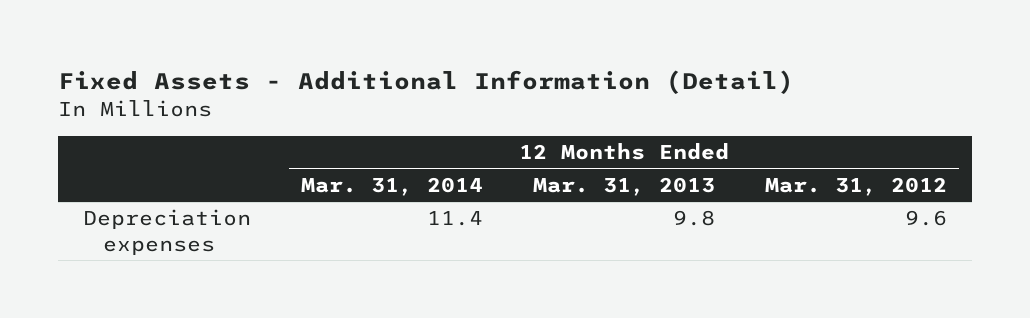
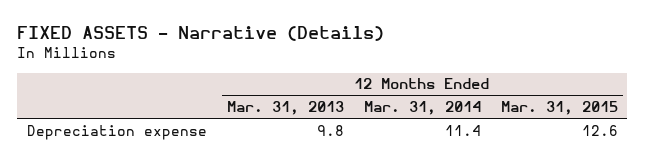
- Fixed Assets - Additional Information (Detail)
+ FIXED ASSETS - Narrative (Details)
- | 12 Months Ended Mar. 31, 2014 | 12 Months Ended Mar. 31, 2013 | 12 Months Ended Mar. 31, 2012
+ | 12 Months Ended Mar. 31, 2013 | 12 Months Ended Mar. 31, 2014 | 12 Months Ended Mar. 31, 2015
- Depreciation expenses | 11.4 | 9.8 | 9.6
+ Depreciation expense | 9.8 | 11.4 | 12.6

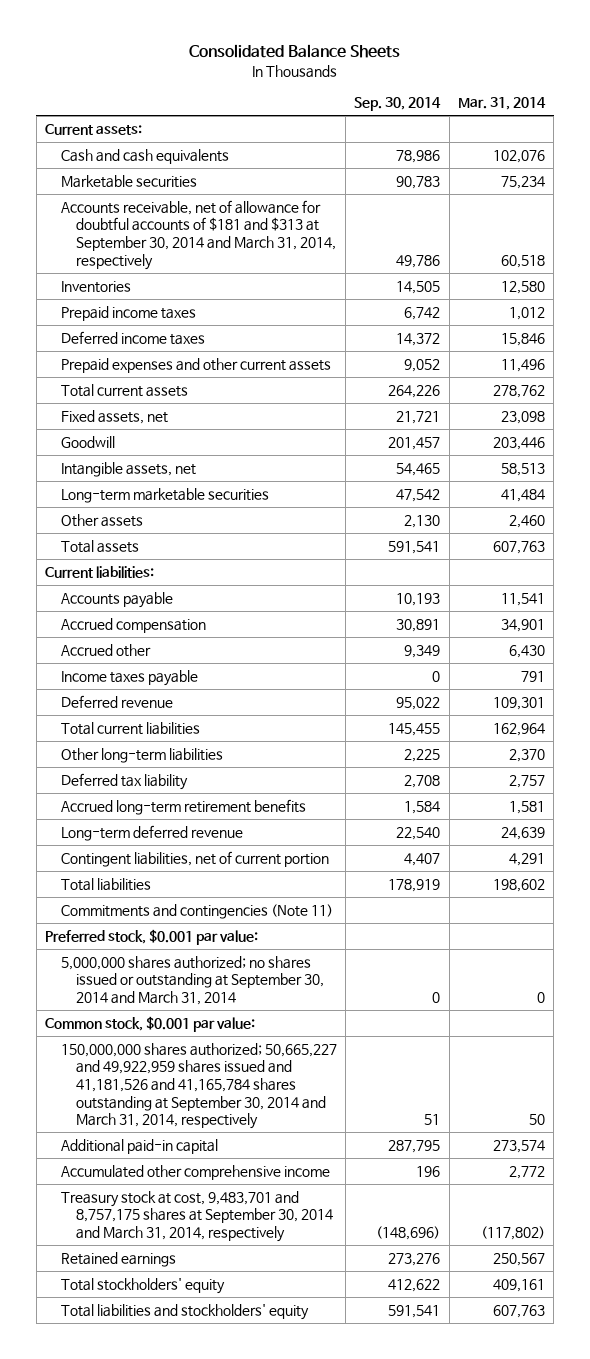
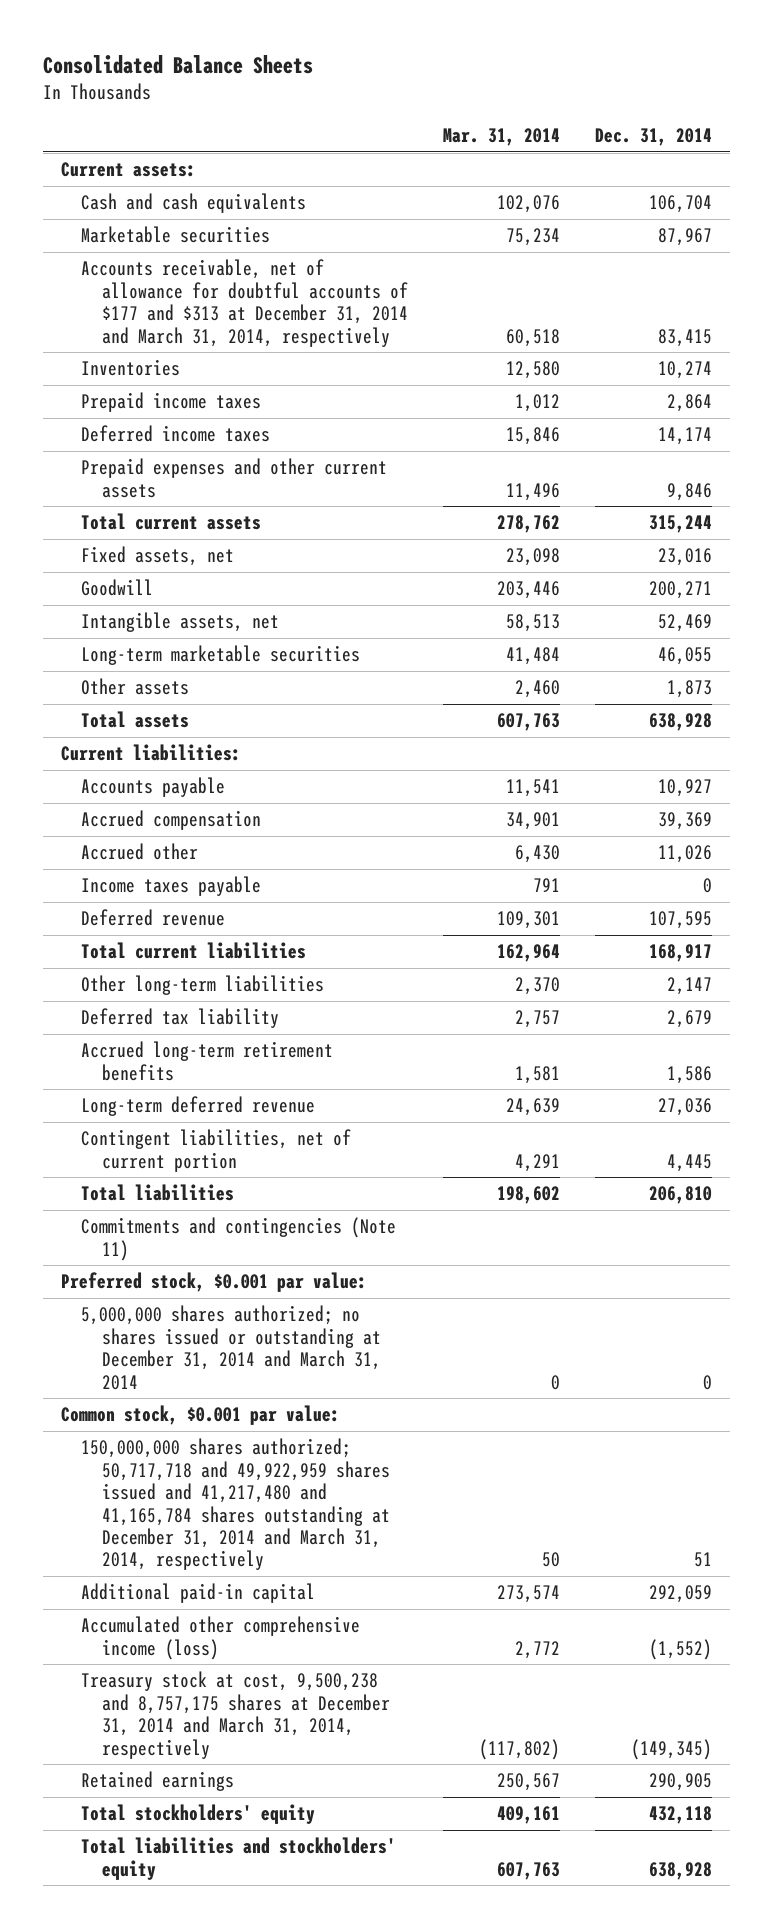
- | Sep. 30, 2014 | Mar. 31, 2014
+ | Mar. 31, 2014 | Dec. 31, 2014
- Accounts receivable, net of allowance for doubtful accounts of $181 and $313 at September 30, 2014 and March 31, 2014, respectively | 49,786 | 60,518
+ Accounts receivable, net of allowance for doubtful accounts of $177 and $313 at December 31, 2014 and March 31, 2014, respectively | 60,518 | 83,415
- 5,000,000 shares authorized; no shares issued or outstanding at September 30, 2014 and March 31, 2014 | 0 | 0
+ 5,000,000 shares authorized; no shares issued or outstanding at December 31, 2014 and March 31, 2014 | 0 | 0
- 150,000,000 shares authorized; 50,665,227 and 49,922,959 shares issued and 41,181,526 and 41,165,784 shares outstanding at September 30, 2014 and March 31, 2014, respectively | 51 | 50
+ 150,000,000 shares authorized; 50,717,718 and 49,922,959 shares issued and 41,217,480 and 41,165,784 shares outstanding at December 31, 2014 and March 31, 2014, respectively | 50 | 51
- Accumulated other comprehensive income | 196 | 2,772
- Treasury stock at cost, 9,483,701 and 8,757,175 shares at September 30, 2014 and March 31, 2014, respectively | (148,696) | (117,802)
+ Accumulated other comprehensive income (loss) | 2,772 | (1,552)
+ Treasury stock at cost, 9,500,238 and 8,757,175 shares at December 31, 2014 and March 31, 2014, respectively | (117,802) | (149,345)

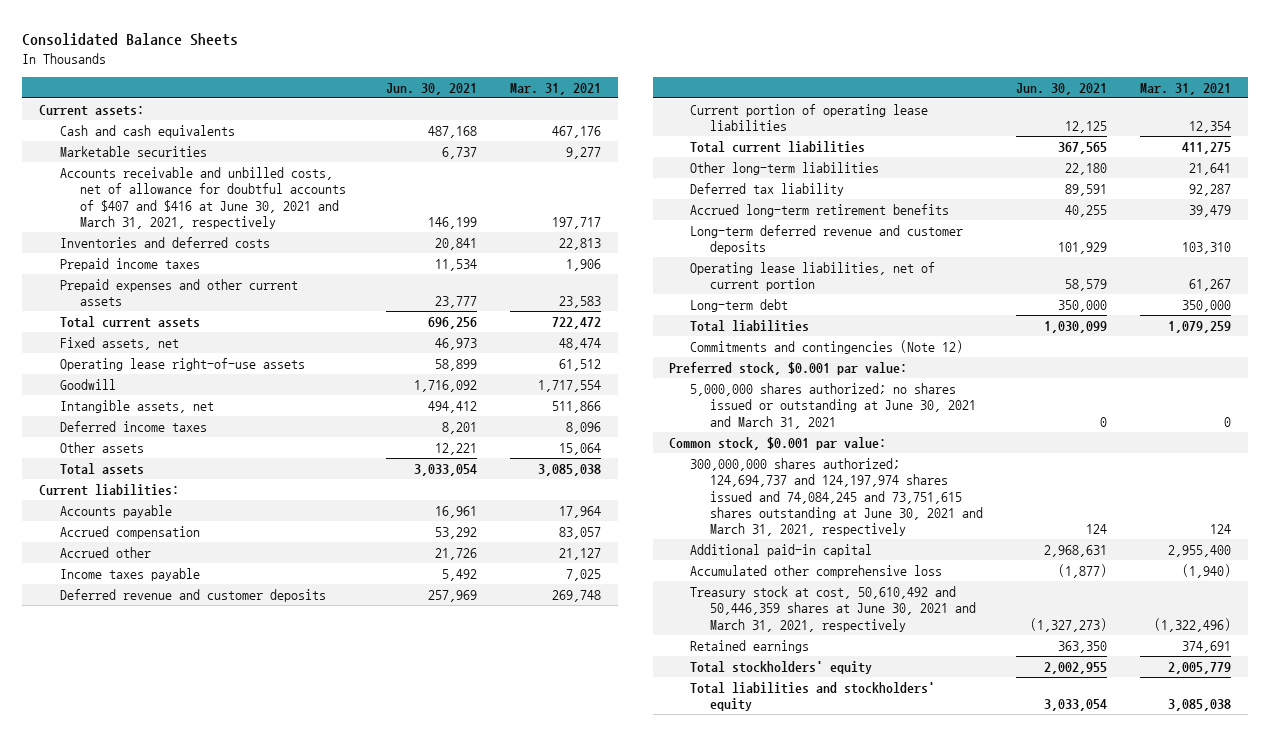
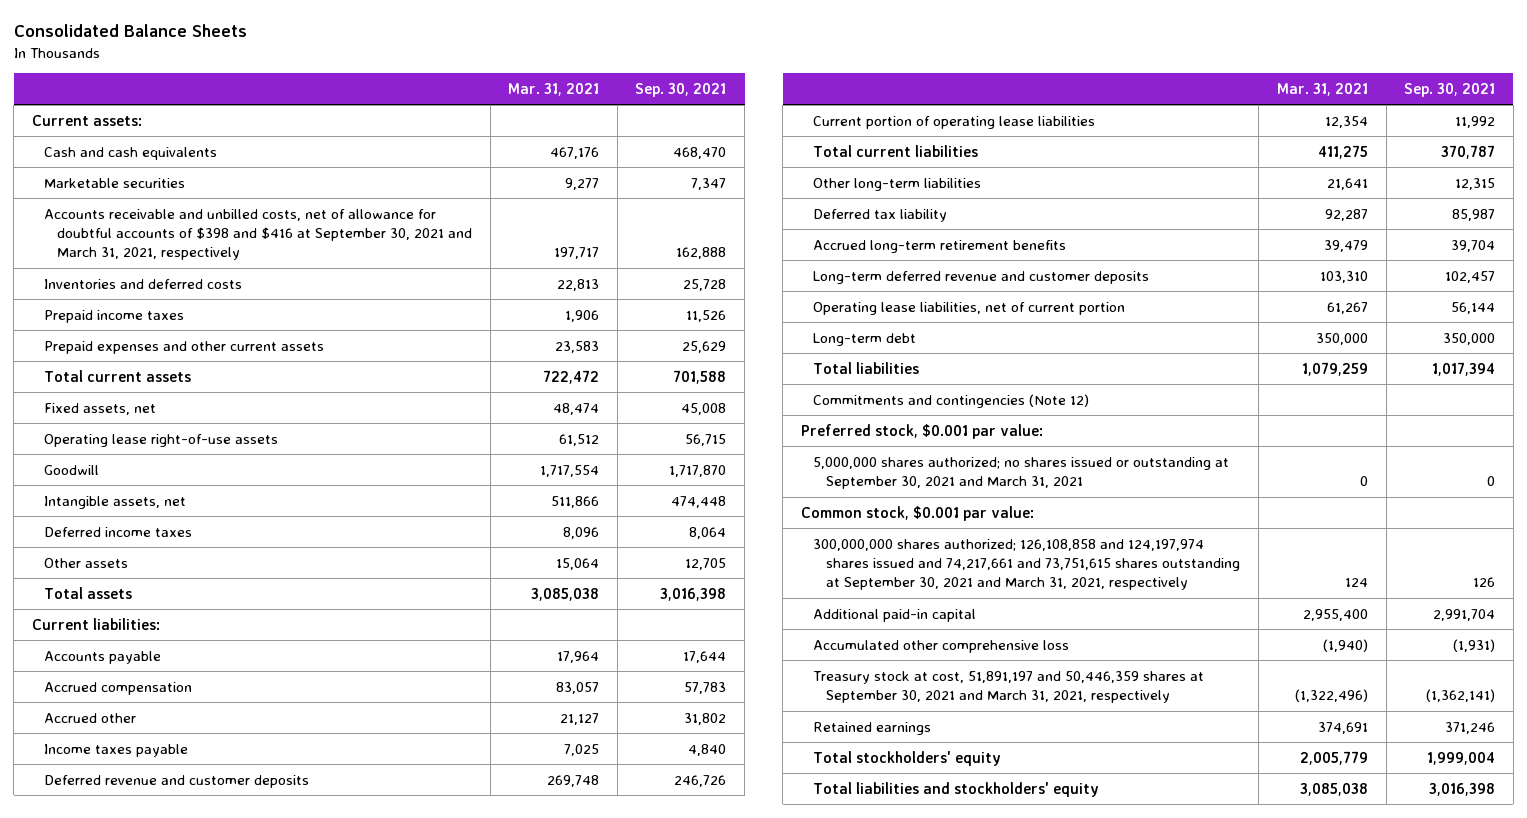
- | Jun. 30, 2021 | Mar. 31, 2021
+ | Mar. 31, 2021 | Sep. 30, 2021
- Accounts receivable and unbilled costs, net of allowance for doubtful accounts of $407 and $416 at June 30, 2021 and March 31, 2021, respectively | 146,199 | 197,717
+ Accounts receivable and unbilled costs, net of allowance for doubtful accounts of $398 and $416 at September 30, 2021 and March 31, 2021, respectively | 197,717 | 162,888
- 5,000,000 shares authorized; no shares issued or outstanding at June 30, 2021 and March 31, 2021 | 0 | 0
+ 5,000,000 shares authorized; no shares issued or outstanding at September 30, 2021 and March 31, 2021 | 0 | 0
- 300,000,000 shares authorized; 124,694,737 and 124,197,974 shares issued and 74,084,245 and 73,751,615 shares outstanding at June 30, 2021 and March 31, 2021, respectively | 124 | 124
+ 300,000,000 shares authorized; 126,108,858 and 124,197,974 shares issued and 74,217,661 and 73,751,615 shares outstanding at September 30, 2021 and March 31, 2021, respectively | 124 | 126
- Treasury stock at cost, 50,610,492 and 50,446,359 shares at June 30, 2021 and March 31, 2021, respectively | (1,327,273) | (1,322,496)
+ Treasury stock at cost, 51,891,197 and 50,446,359 shares at September 30, 2021 and March 31, 2021, respectively | (1,322,496) | (1,362,141)

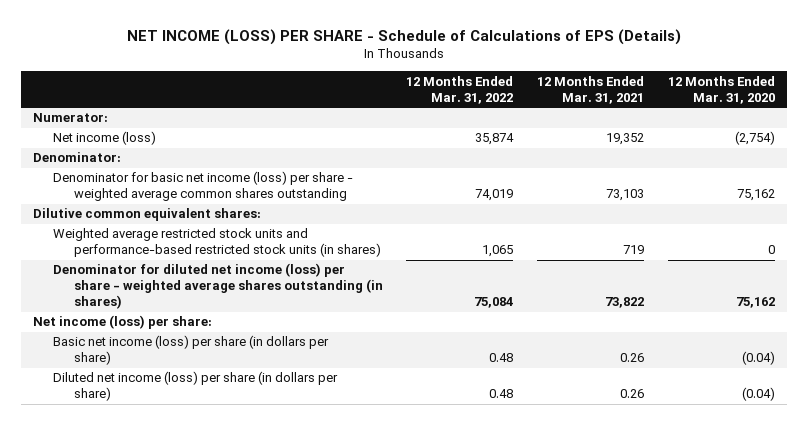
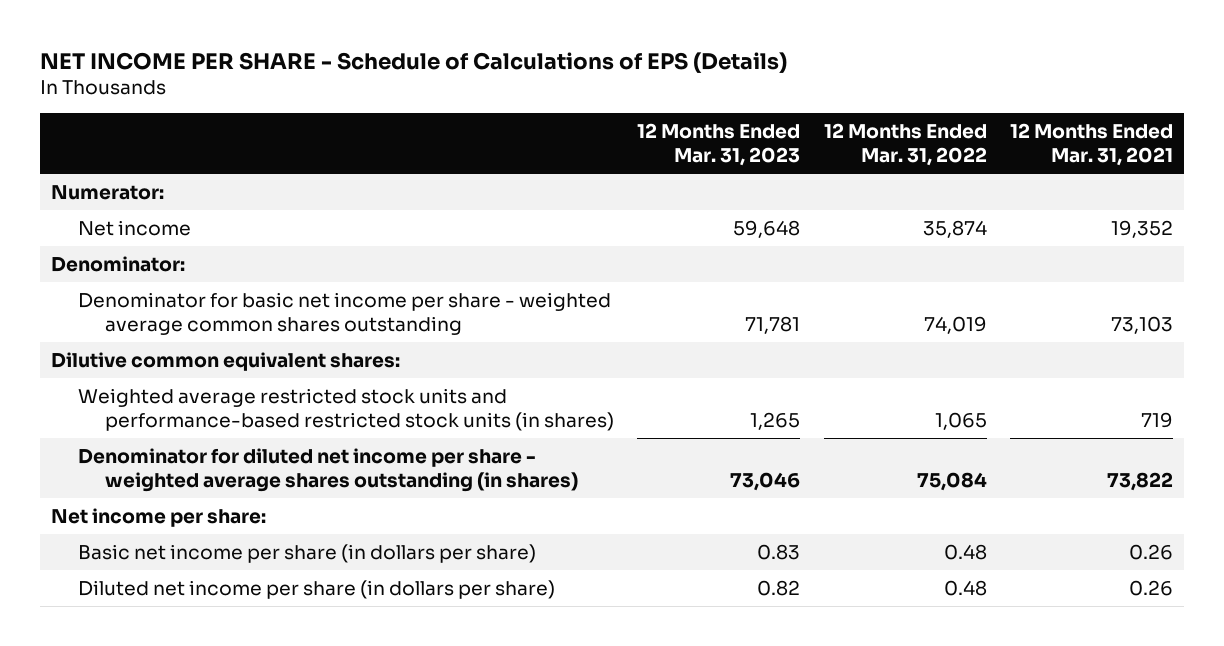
- NET INCOME (LOSS) PER SHARE - Schedule of Calculations of EPS (Details)
+ NET INCOME PER SHARE - Schedule of Calculations of EPS (Details)
- | 12 Months Ended Mar. 31, 2022 | 12 Months Ended Mar. 31, 2021 | 12 Months Ended Mar. 31, 2020
+ | 12 Months Ended Mar. 31, 2023 | 12 Months Ended Mar. 31, 2022 | 12 Months Ended Mar. 31, 2021
- Net income (loss) | 35,874 | 19,352 | (2,754)
+ Net income | 59,648 | 35,874 | 19,352
- Denominator for basic net income (loss) per share - weighted average common shares outstanding | 74,019 | 73,103 | 75,162
+ Denominator for basic net income per share - weighted average common shares outstanding | 71,781 | 74,019 | 73,103
- Denominator for diluted net income (loss) per share - weighted average shares outstanding (in shares) | 75,084 | 73,822 | 75,162
- Net income (loss) per share:
- Basic net income (loss) per share (in dollars per share) | 0.48 | 0.26 | (0.04)
- Diluted net income (loss) per share (in dollars per share) | 0.48 | 0.26 | (0.04)
+ Denominator for diluted net income per share - weighted average shares outstanding (in shares) | 73,046 | 75,084 | 73,822
+ Net income per share:
+ Basic net income per share (in dollars per share) | 0.83 | 0.48 | 0.26
+ Diluted net income per share (in dollars per share) | 0.82 | 0.48 | 0.26

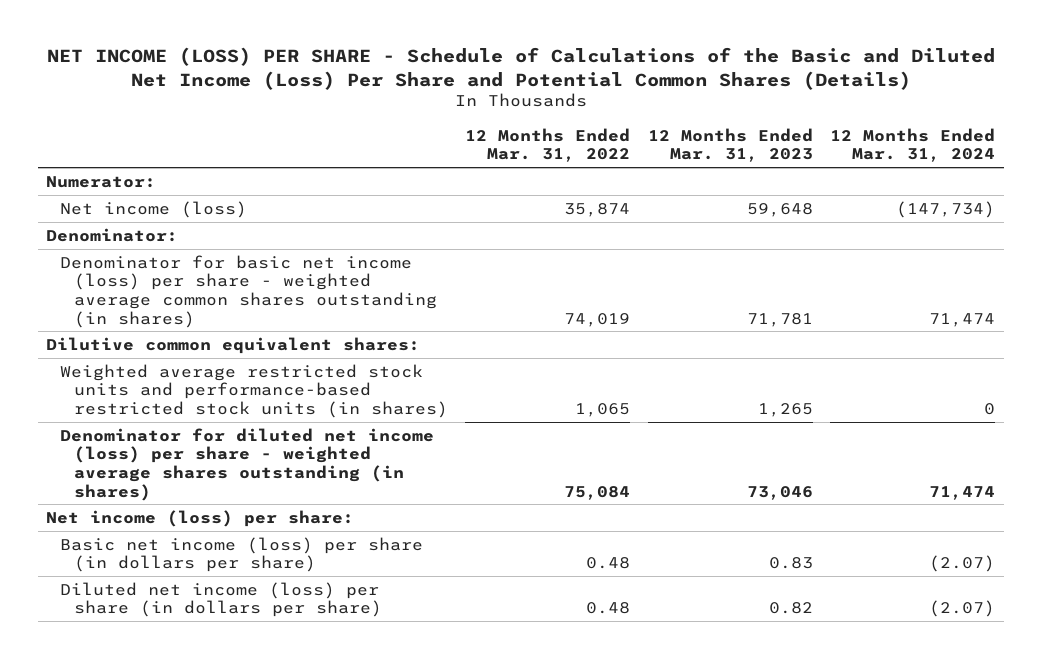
- NET INCOME PER SHARE - Schedule of Calculations of EPS (Details)
+ NET INCOME (LOSS) PER SHARE - Schedule of Calculations of the Basic and Diluted Net Income (Loss) Per Share and Potential Common Shares (Details)
- | 12 Months Ended Mar. 31, 2023 | 12 Months Ended Mar. 31, 2022 | 12 Months Ended Mar. 31, 2021
+ | 12 Months Ended Mar. 31, 2022 | 12 Months Ended Mar. 31, 2023 | 12 Months Ended Mar. 31, 2024
- Net income | 59,648 | 35,874 | 19,352
+ Net income (loss) | 35,874 | 59,648 | (147,734)
- Denominator for basic net income per share - weighted average common shares outstanding | 71,781 | 74,019 | 73,103
+ Denominator for basic net income (loss) per share - weighted average common shares outstanding (in shares) | 74,019 | 71,781 | 71,474
- Denominator for diluted net income per share - weighted average shares outstanding (in shares) | 73,046 | 75,084 | 73,822
- Net income per share:
- Basic net income per share (in dollars per share) | 0.83 | 0.48 | 0.26
- Diluted net income per share (in dollars per share) | 0.82 | 0.48 | 0.26
+ Denominator for diluted net income (loss) per share - weighted average shares outstanding (in shares) | 75,084 | 73,046 | 71,474
+ Net income (loss) per share:
+ Basic net income (loss) per share (in dollars per share) | 0.48 | 0.83 | (2.07)
+ Diluted net income (loss) per share (in dollars per share) | 0.48 | 0.82 | (2.07)

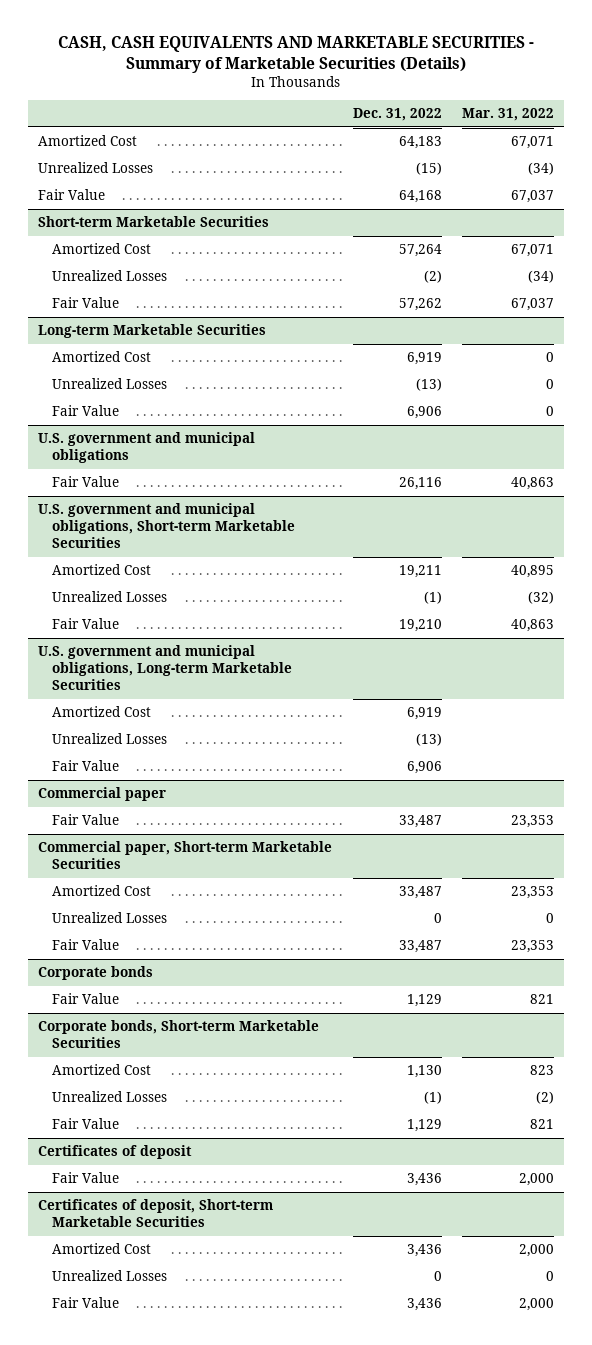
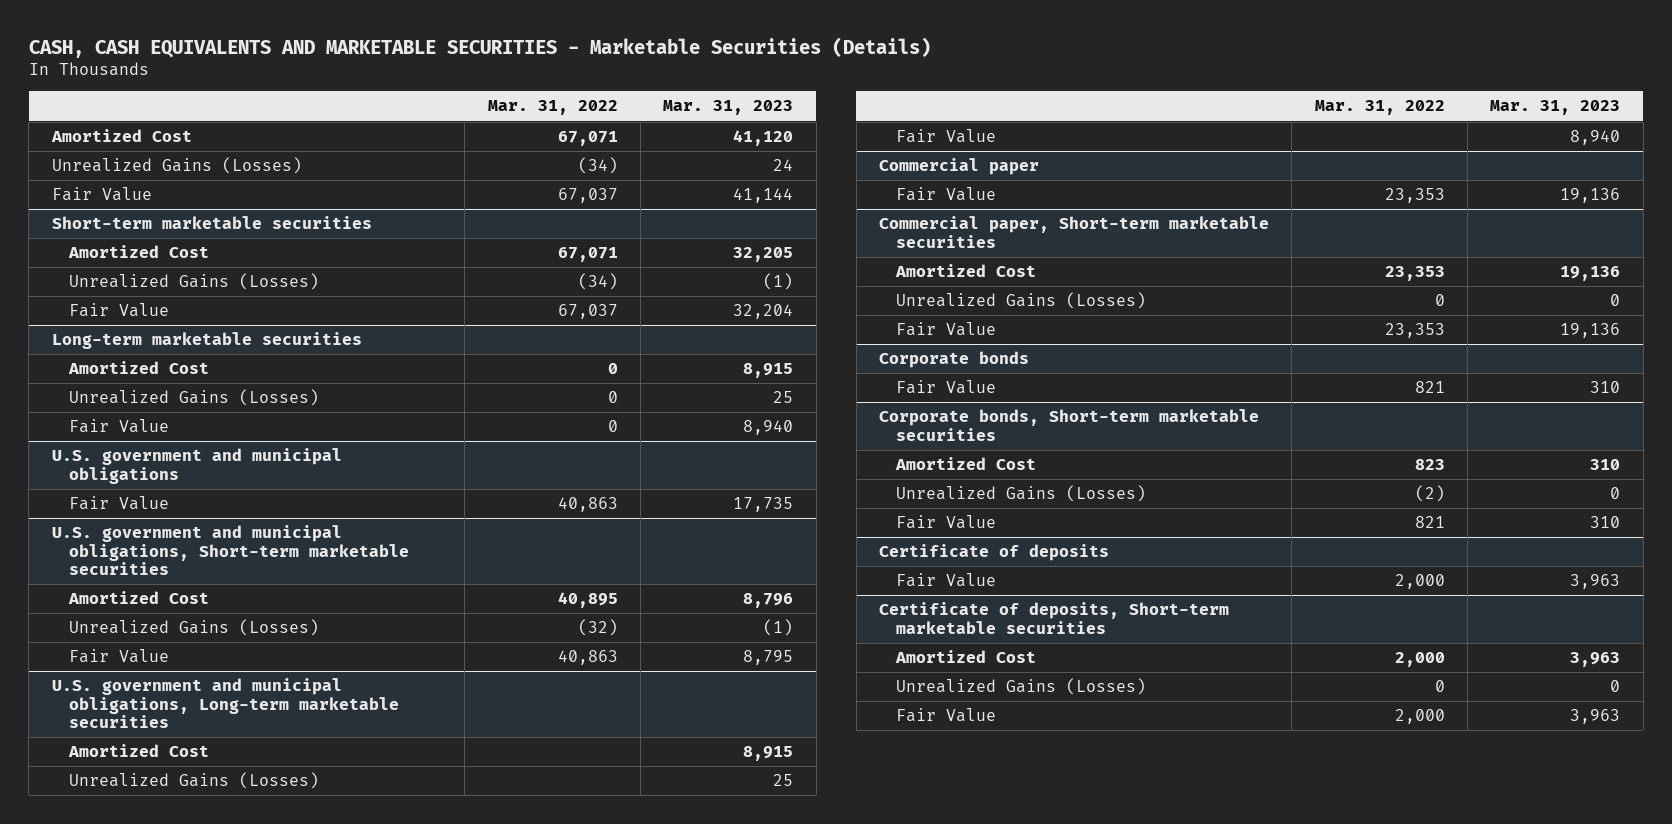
- CASH, CASH EQUIVALENTS AND MARKETABLE SECURITIES - Summary of Marketable Securities (Details)
+ CASH, CASH EQUIVALENTS AND MARKETABLE SECURITIES - Marketable Securities (Details)
- | Dec. 31, 2022 | Mar. 31, 2022
+ | Mar. 31, 2022 | Mar. 31, 2023
- Unrealized Losses | (15) | (34)
+ Unrealized Gains (Losses) | (34) | 24
- Short-term Marketable Securities
+ Short-term marketable securities
- Unrealized Losses | (2) | (34)
+ Unrealized Gains (Losses) | (34) | (1)
- Long-term Marketable Securities
+ Long-term marketable securities
- Unrealized Losses | (13) | 0
+ Unrealized Gains (Losses) | 0 | 25
- U.S. government and municipal obligations, Short-term Marketable Securities
+ U.S. government and municipal obligations, Short-term marketable securities
- Unrealized Losses | (1) | (32)
+ Unrealized Gains (Losses) | (32) | (1)
- U.S. government and municipal obligations, Long-term Marketable Securities
+ U.S. government and municipal obligations, Long-term marketable securities
- Unrealized Losses | (13) |
+ Unrealized Gains (Losses) | | 25
- Commercial paper, Short-term Marketable Securities
+ Commercial paper, Short-term marketable securities
- Unrealized Losses | 0 | 0
+ Unrealized Gains (Losses) | 0 | 0
- Corporate bonds, Short-term Marketable Securities
+ Corporate bonds, Short-term marketable securities
- Unrealized Losses | (1) | (2)
+ Unrealized Gains (Losses) | (2) | 0
- Certificates of deposit
+ Certificate of deposits
- Certificates of deposit, Short-term Marketable Securities
+ Certificate of deposits, Short-term marketable securities
- Unrealized Losses | 0 | 0
+ Unrealized Gains (Losses) | 0 | 0

